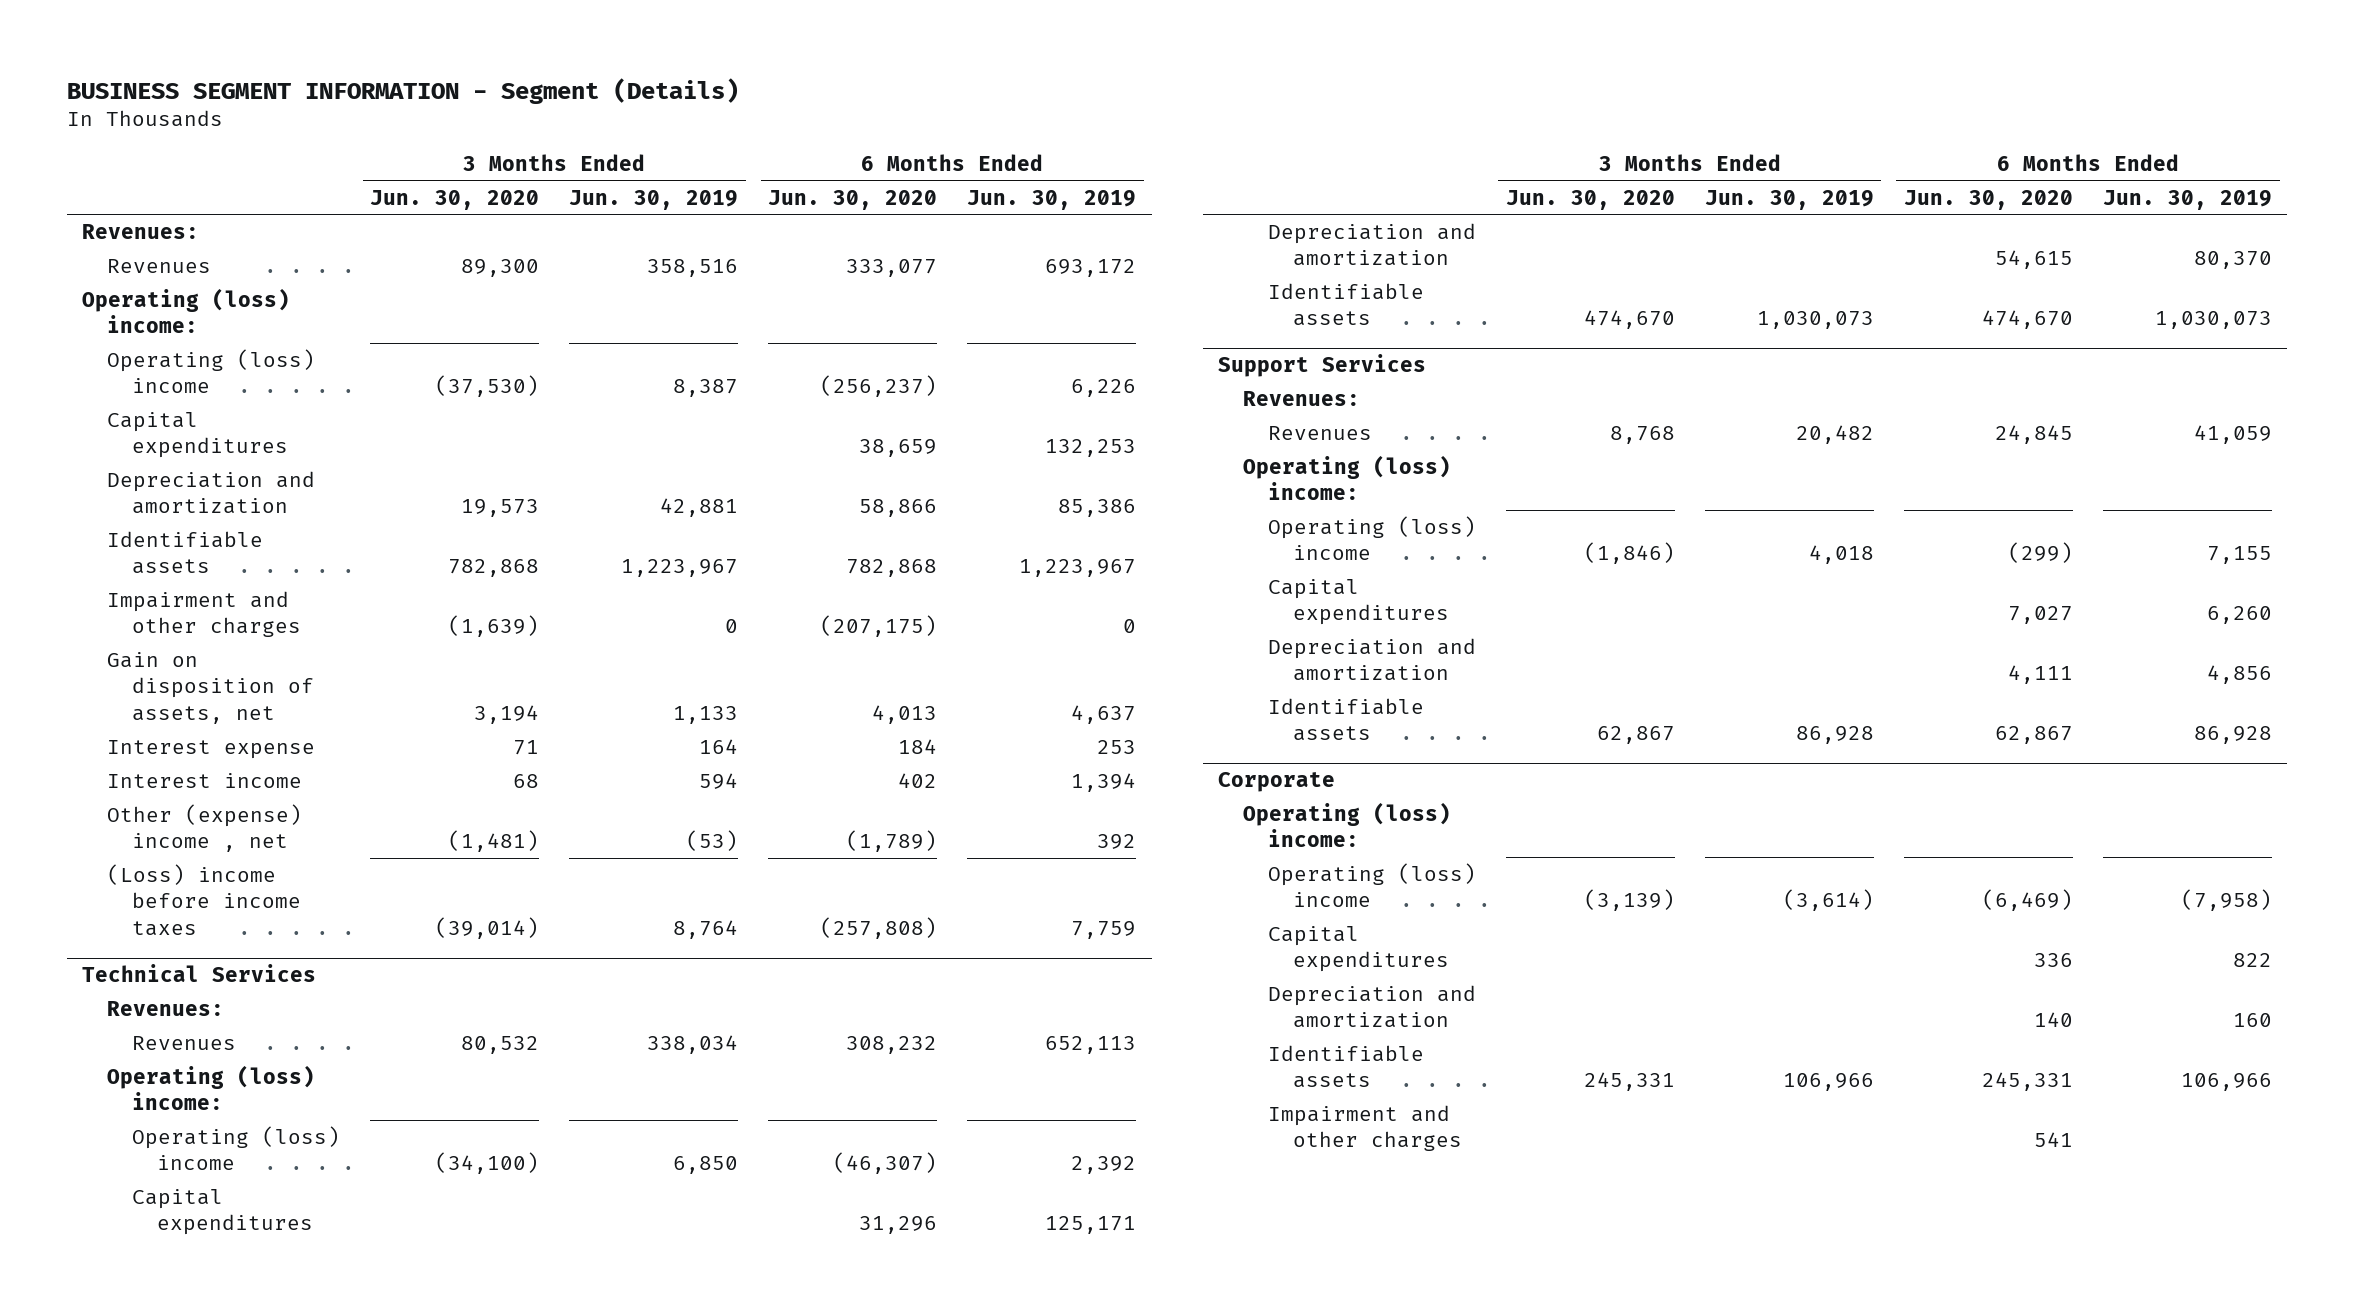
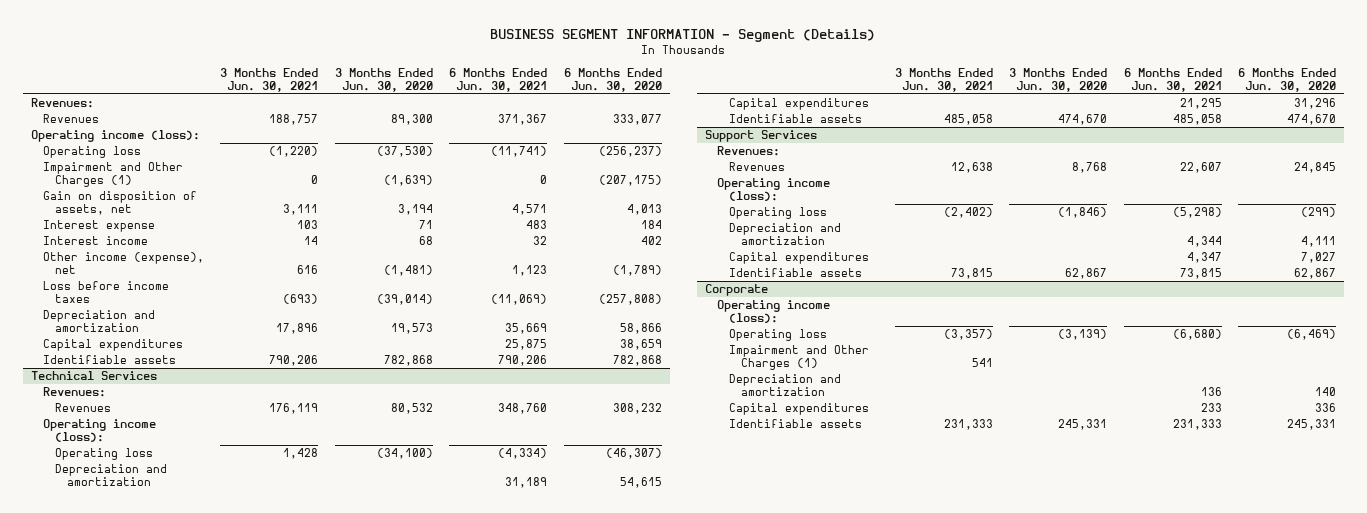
- | 3 Months Ended Jun. 30, 2020 | 3 Months Ended Jun. 30, 2019 | 6 Months Ended Jun. 30, 2020 | 6 Months Ended Jun. 30, 2019
+ | 3 Months Ended Jun. 30, 2021 | 3 Months Ended Jun. 30, 2020 | 6 Months Ended Jun. 30, 2021 | 6 Months Ended Jun. 30, 2020
- Operating (loss) income:
- Operating (loss) income | (37,530) | 8,387 | (256,237) | 6,226
- Impairment and other charges | (1,639) | 0 | (207,175) | 0
+ Operating income (loss):
+ Operating loss | (1,220) | (37,530) | (11,741) | (256,237)
+ Impairment and Other Charges (1) | 0 | (1,639) | 0 | (207,175)
- Other (expense) income , net | (1,481) | (53) | (1,789) | 392
- (Loss) income before income taxes | (39,014) | 8,764 | (257,808) | 7,759
+ Other income (expense), net | 616 | (1,481) | 1,123 | (1,789)
+ Loss before income taxes | (693) | (39,014) | (11,069) | (257,808)
moved down: Depreciation and amortization | 17,896 | 19,573 | 35,669 | 58,866
moved down: Capital expenditures | | | 25,875 | 38,659
moved down: Identifiable assets | 790,206 | 782,868 | 790,206 | 782,868
@ Technical Services
- Operating (loss) income:
- Operating (loss) income | (34,100) | 6,850 | (46,307) | 2,392
+ Operating income (loss):
+ Operating loss | 1,428 | (34,100) | (4,334) | (46,307)
moved down: Capital expenditures | | | 21,295 | 31,296
@ Support Services
- Operating (loss) income:
- Operating (loss) income | (1,846) | 4,018 | (299) | 7,155
+ Operating income (loss):
+ Operating loss | (2,402) | (1,846) | (5,298) | (299)
moved down: Capital expenditures | | | 4,347 | 7,027
@ Corporate
- Operating (loss) income:
- Operating (loss) income | (3,139) | (3,614) | (6,469) | (7,958)
+ Operating income (loss):
+ Operating loss | (3,357) | (3,139) | (6,680) | (6,469)
+ Impairment and Other Charges (1) | 541 | | |
moved down: Capital expenditures | | | 233 | 336
- Impairment and other charges | | | 541 |

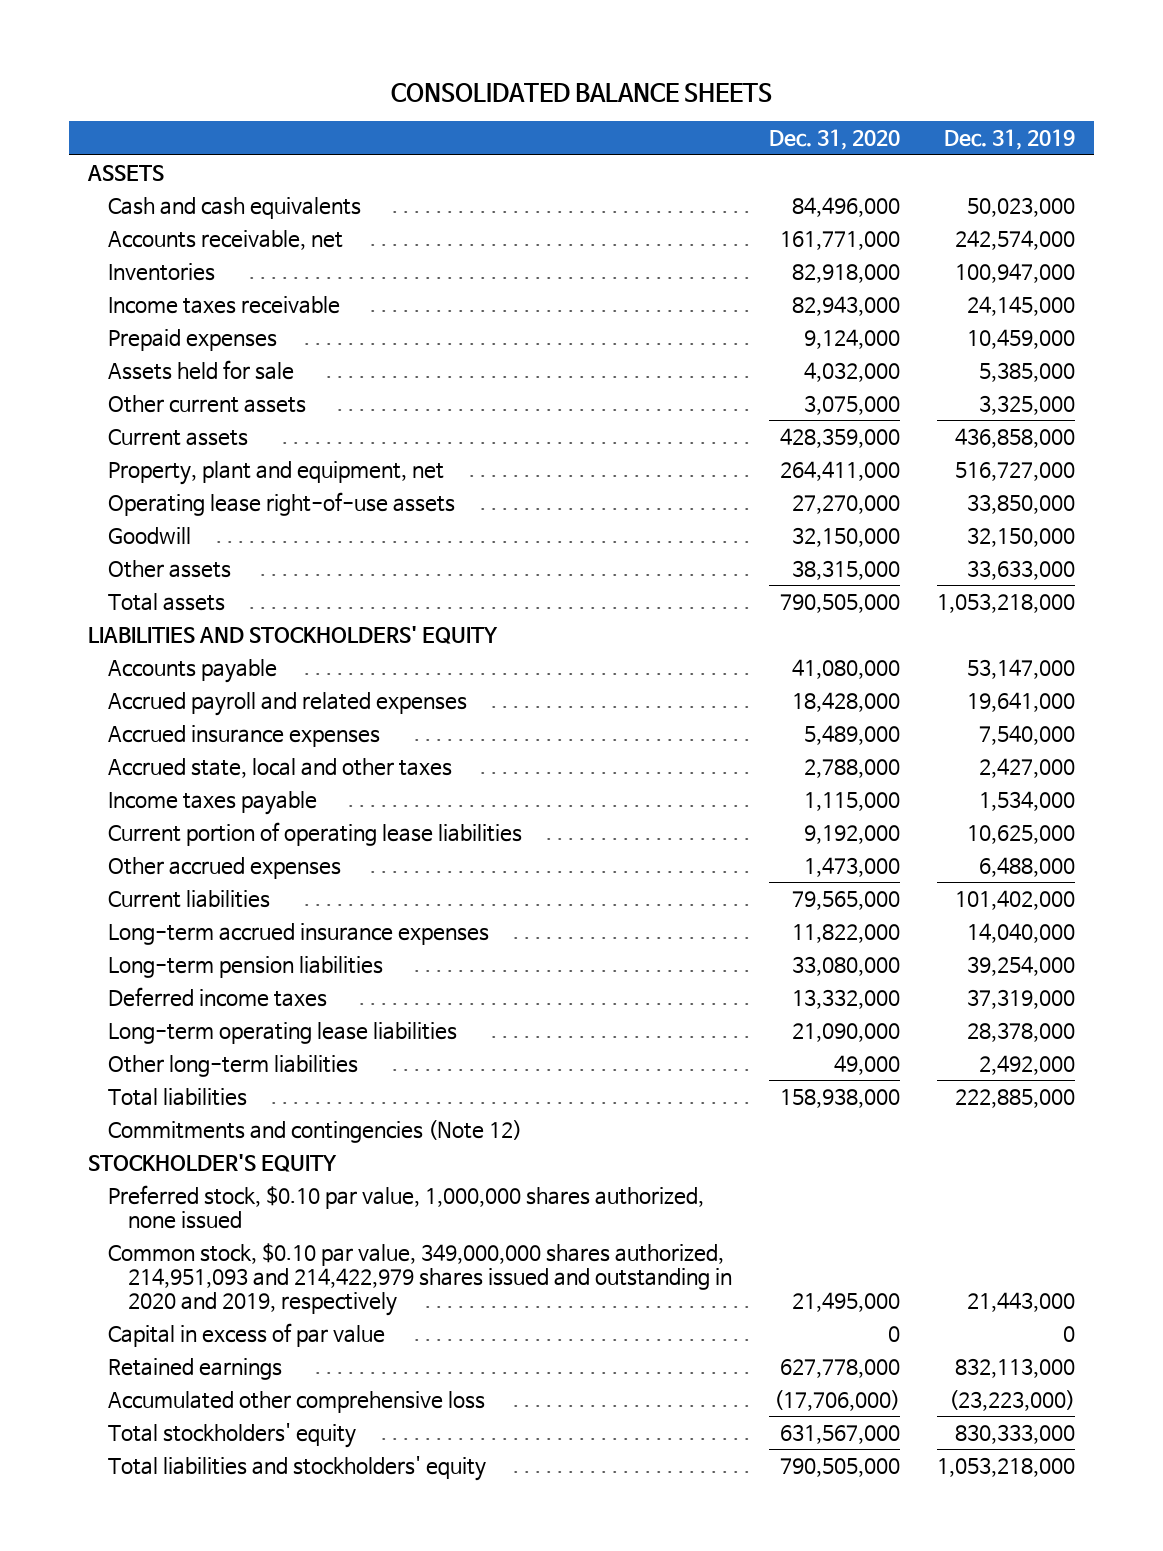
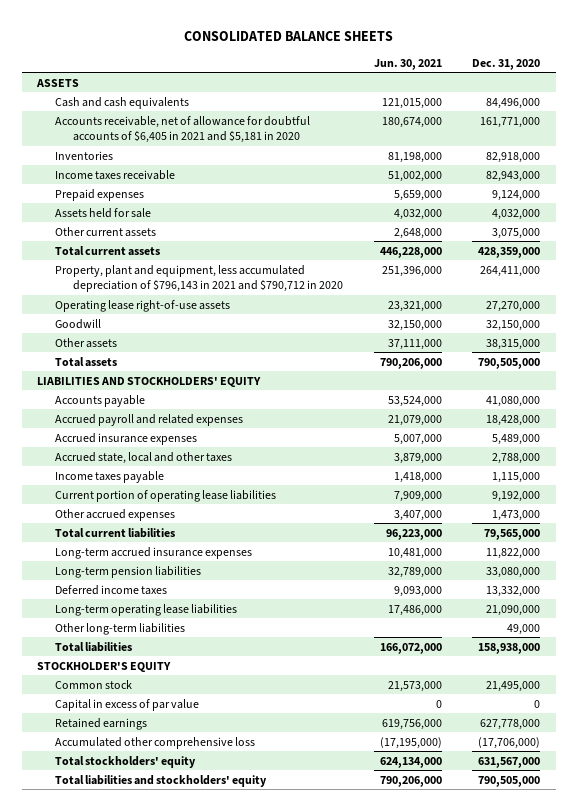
- | Dec. 31, 2020 | Dec. 31, 2019
+ | Jun. 30, 2021 | Dec. 31, 2020
- Accounts receivable, net | 161,771,000 | 242,574,000
+ Accounts receivable, net of allowance for doubtful accounts of $6,405 in 2021 and $5,181 in 2020 | 180,674,000 | 161,771,000
- Current assets | 428,359,000 | 436,858,000
- Property, plant and equipment, net | 264,411,000 | 516,727,000
+ Total current assets | 446,228,000 | 428,359,000
+ Property, plant and equipment, less accumulated depreciation of $796,143 in 2021 and $790,712 in 2020 | 251,396,000 | 264,411,000
- Current liabilities | 79,565,000 | 101,402,000
+ Total current liabilities | 96,223,000 | 79,565,000
- Commitments and contingencies (Note 12)
- Preferred stock, $0.10 par value, 1,000,000 shares authorized, none issued
- Common stock, $0.10 par value, 349,000,000 shares authorized, 214,951,093 and 214,422,979 shares issued and outstanding in 2020 and 2019, respectively | 21,495,000 | 21,443,000
+ Common stock | 21,573,000 | 21,495,000

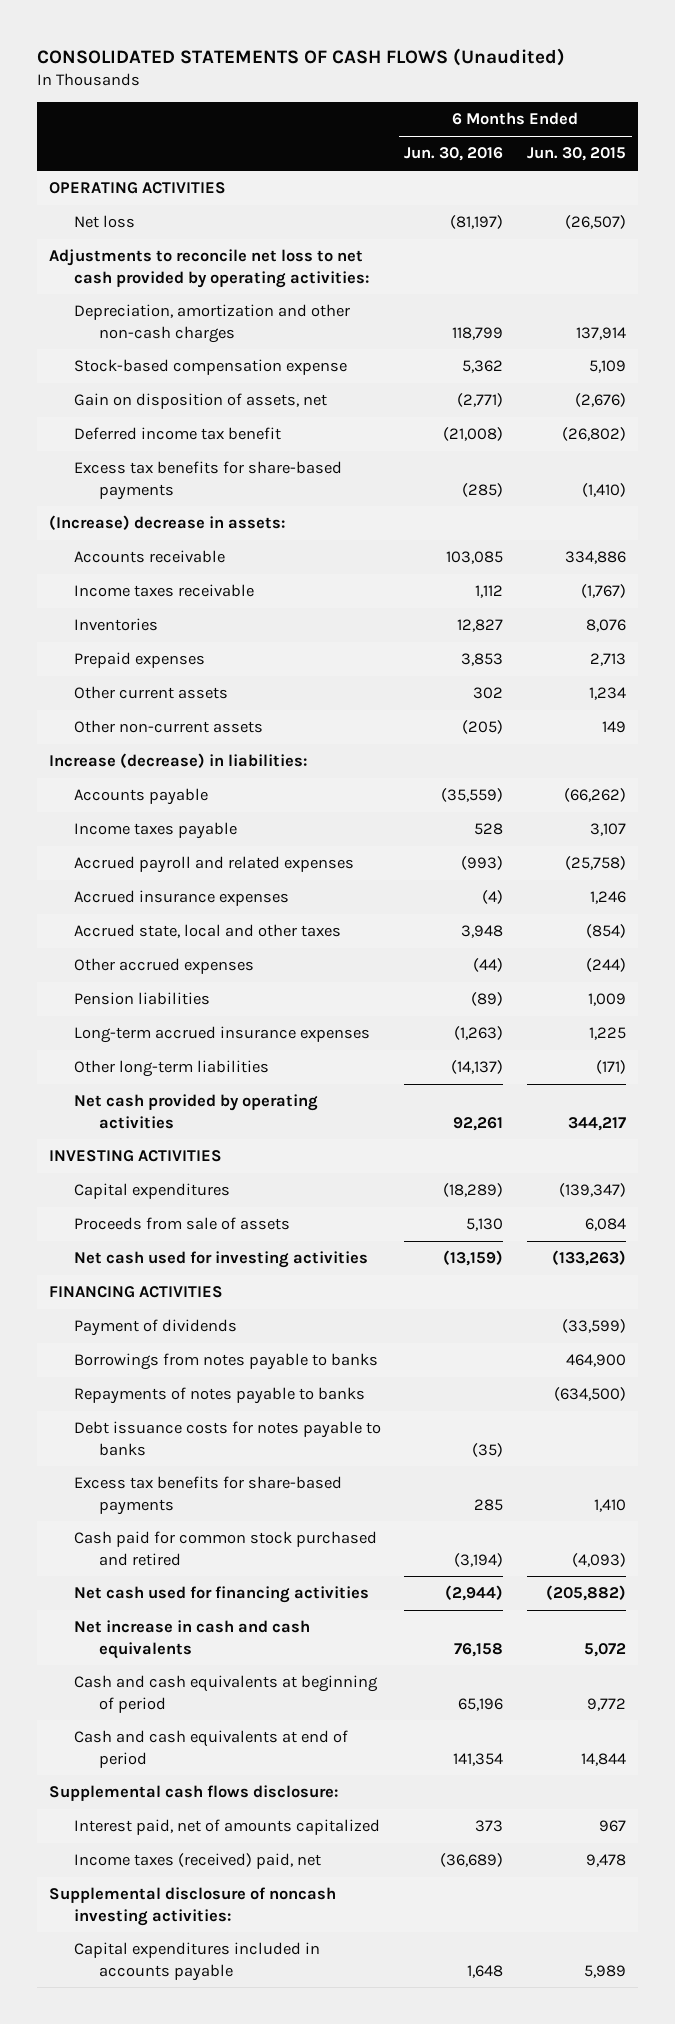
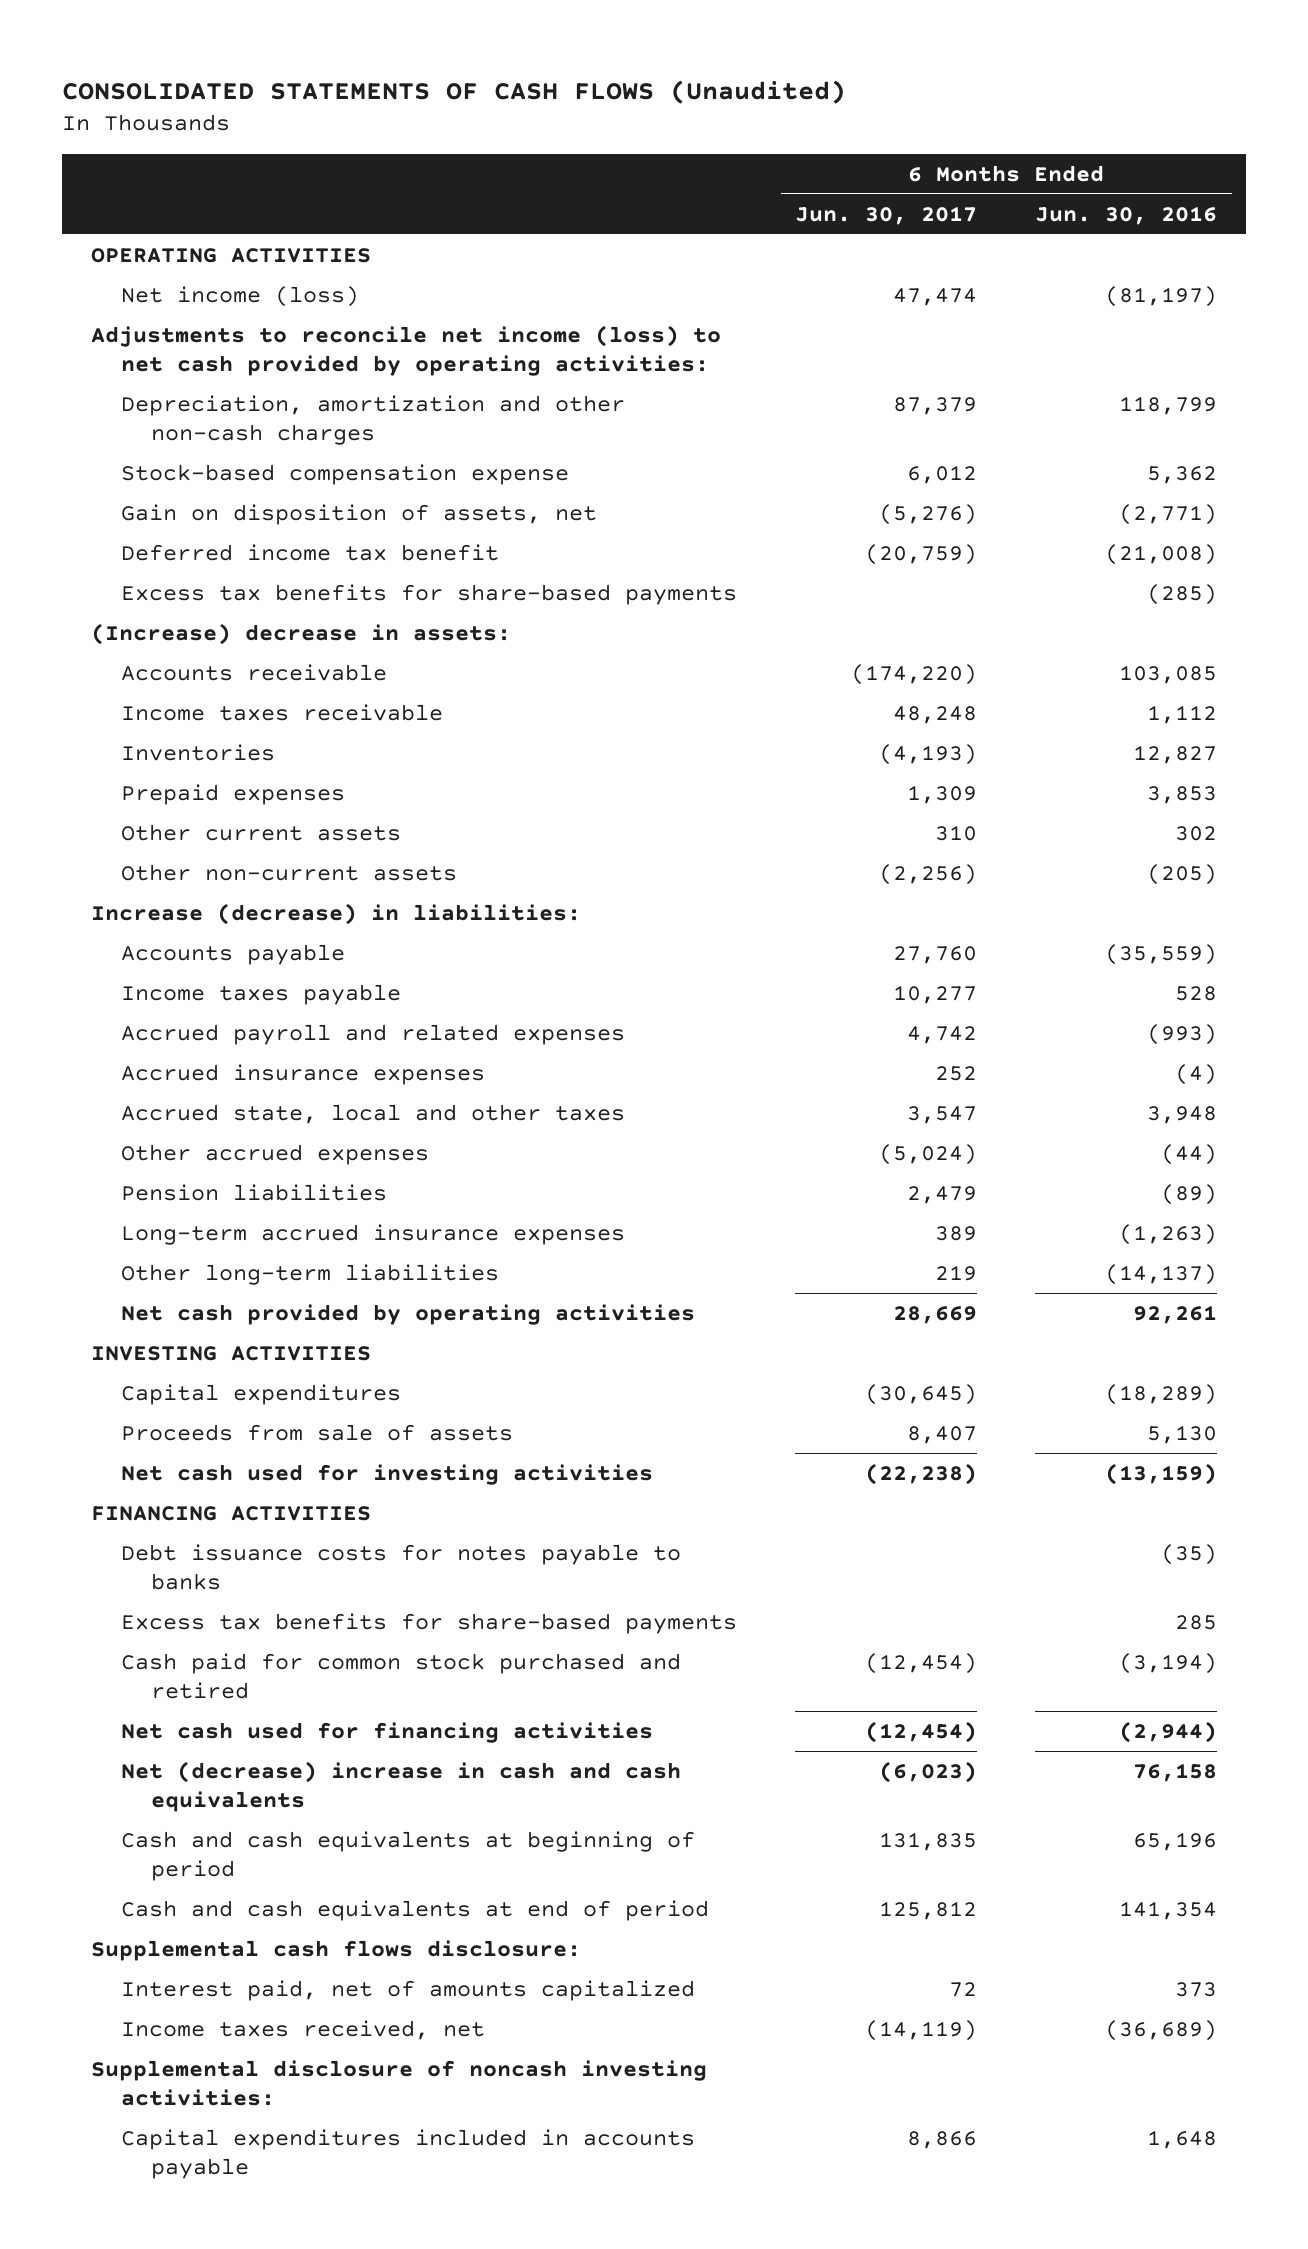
- | 6 Months Ended Jun. 30, 2016 | 6 Months Ended Jun. 30, 2015
+ | 6 Months Ended Jun. 30, 2017 | 6 Months Ended Jun. 30, 2016
- Net loss | (81,197) | (26,507)
- Adjustments to reconcile net loss to net cash provided by operating activities:
+ Net income (loss) | 47,474 | (81,197)
+ Adjustments to reconcile net income (loss) to net cash provided by operating activities:
- Payment of dividends | | (33,599)
- Borrowings from notes payable to banks | | 464,900
- Repayments of notes payable to banks | | (634,500)
- Net increase in cash and cash equivalents | 76,158 | 5,072
+ Net (decrease) increase in cash and cash equivalents | (6,023) | 76,158
- Income taxes (received) paid, net | (36,689) | 9,478
+ Income taxes received, net | (14,119) | (36,689)

